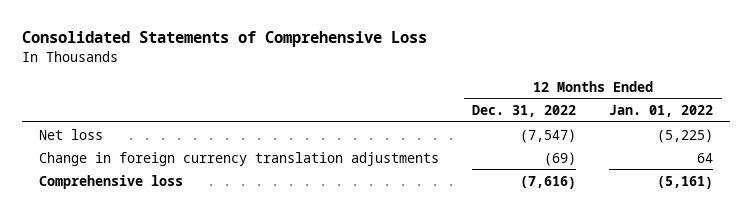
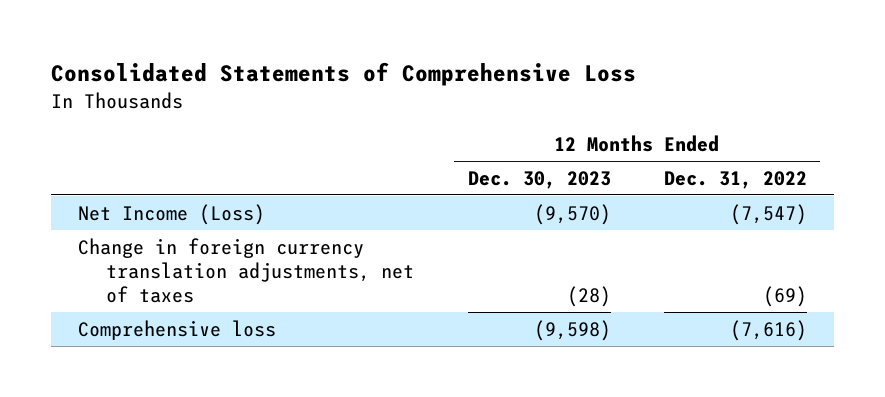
- | 12 Months Ended Dec. 31, 2022 | 12 Months Ended Jan. 01, 2022
+ | 12 Months Ended Dec. 30, 2023 | 12 Months Ended Dec. 31, 2022
- Net loss | (7,547) | (5,225)
- Change in foreign currency translation adjustments | (69) | 64
+ Net Income (Loss) | (9,570) | (7,547)
+ Change in foreign currency translation adjustments, net of taxes | (28) | (69)

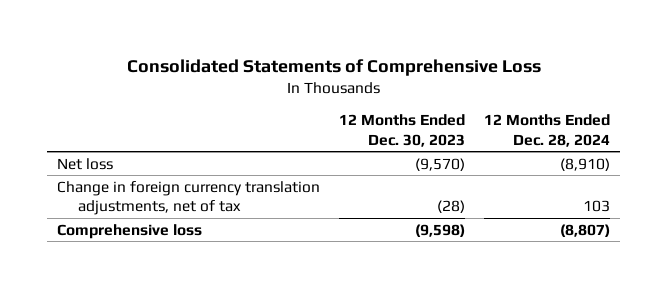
- | 12 Months Ended Dec. 30, 2023 | 12 Months Ended Dec. 31, 2022
+ | 12 Months Ended Dec. 30, 2023 | 12 Months Ended Dec. 28, 2024
- Net Income (Loss) | (9,570) | (7,547)
- Change in foreign currency translation adjustments, net of taxes | (28) | (69)
+ Net loss | (9,570) | (8,910)
+ Change in foreign currency translation adjustments, net of tax | (28) | 103

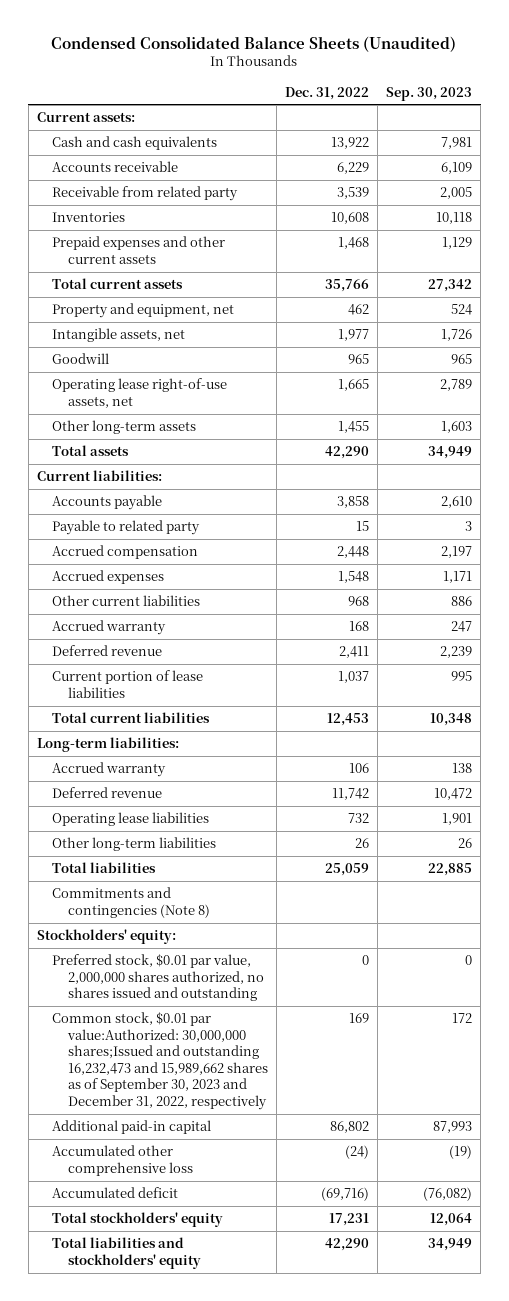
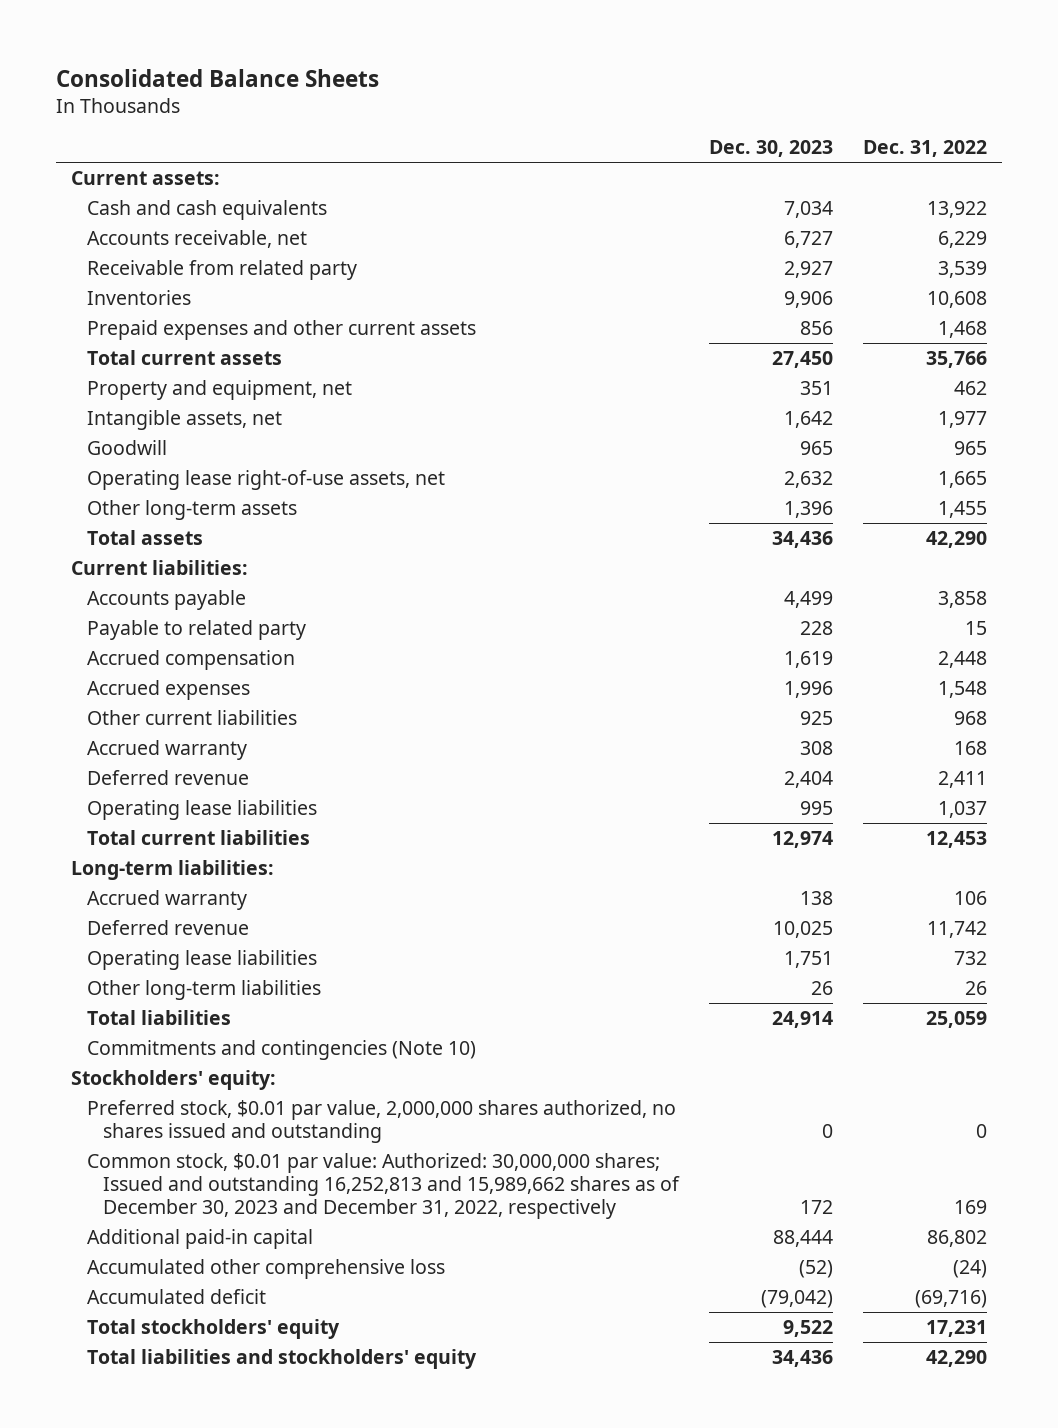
- Condensed Consolidated Balance Sheets (Unaudited)
+ Consolidated Balance Sheets
- | Dec. 31, 2022 | Sep. 30, 2023
+ | Dec. 30, 2023 | Dec. 31, 2022
- Accounts receivable | 6,229 | 6,109
+ Accounts receivable, net | 6,727 | 6,229
- Current portion of lease liabilities | 1,037 | 995
+ Operating lease liabilities | 995 | 1,037
- Commitments and contingencies (Note 8)
+ Commitments and contingencies (Note 10)
- Common stock, $0.01 par value:Authorized: 30,000,000 shares;Issued and outstanding 16,232,473 and 15,989,662 shares as of September 30, 2023 and December 31, 2022, respectively | 169 | 172
+ Common stock, $0.01 par value: Authorized: 30,000,000 shares; Issued and outstanding 16,252,813 and 15,989,662 shares as of December 30, 2023 and December 31, 2022, respectively | 172 | 169

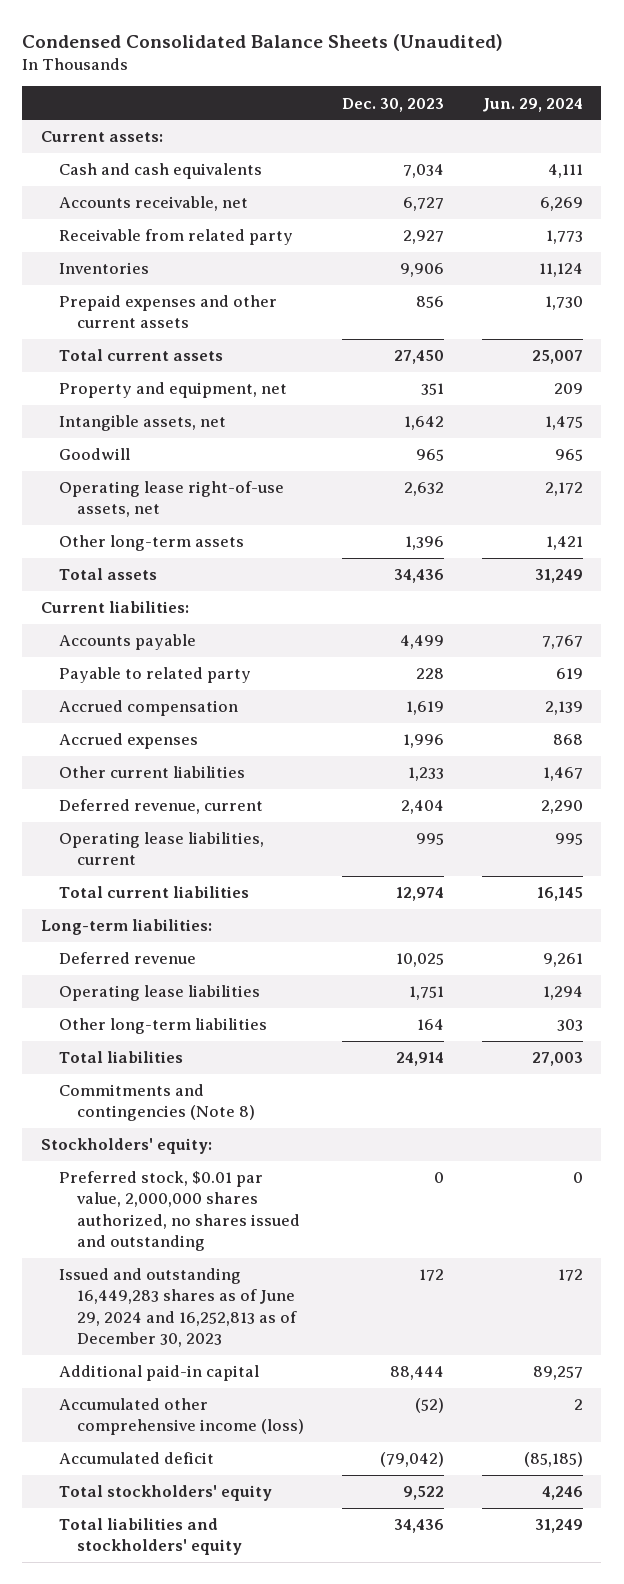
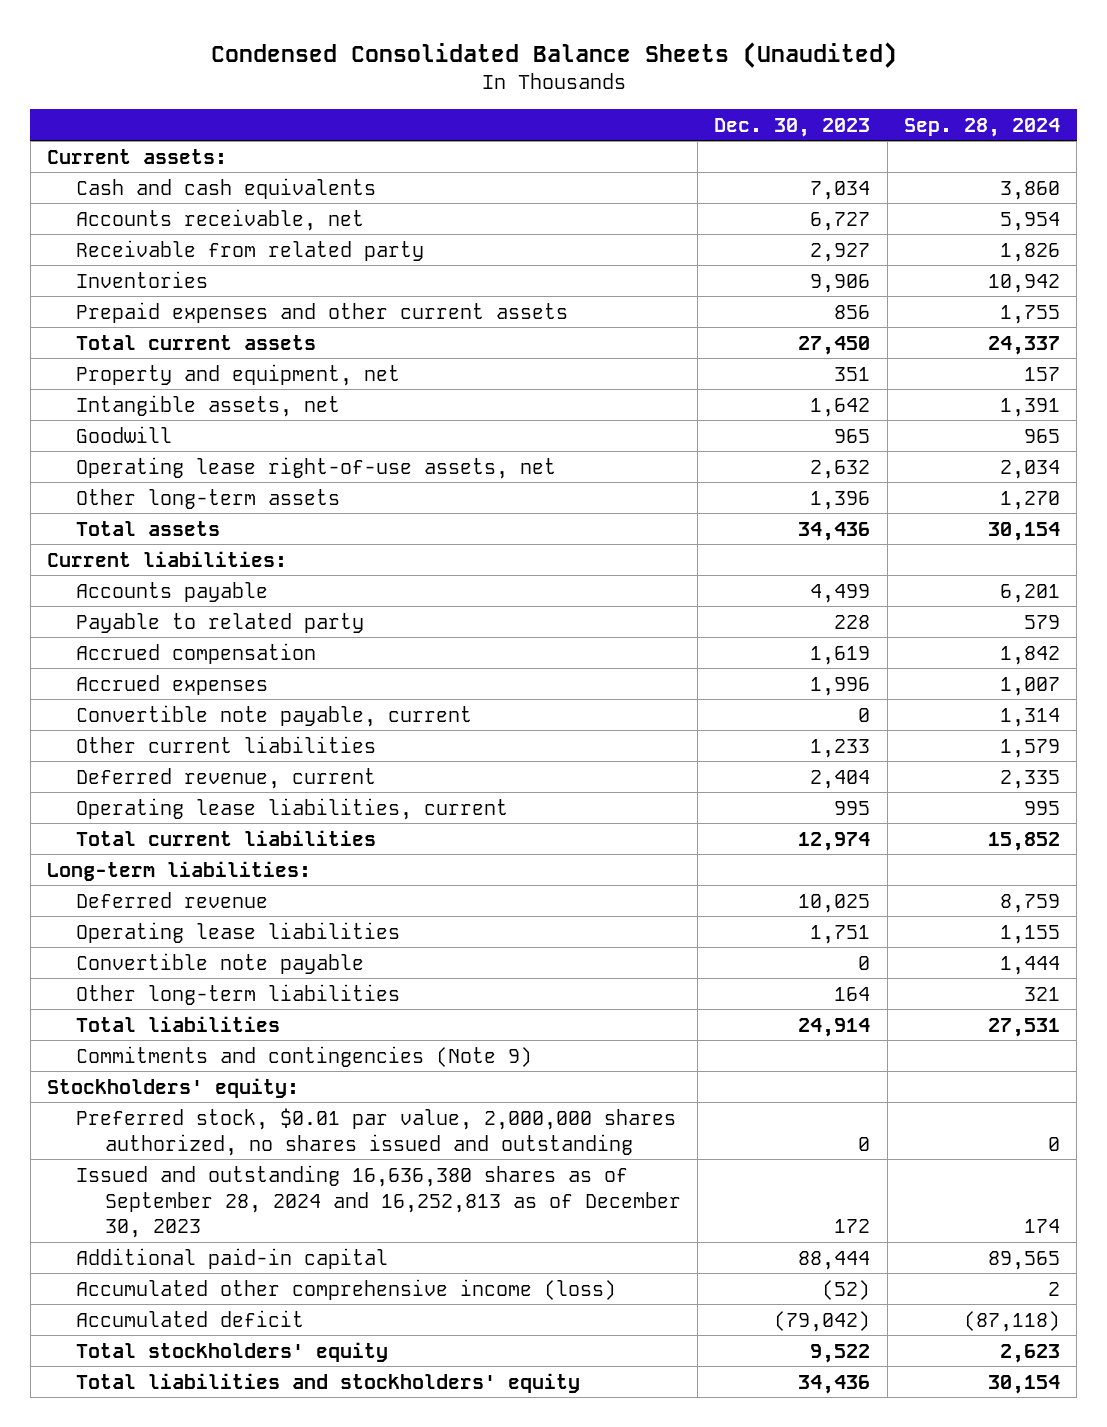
- | Dec. 30, 2023 | Jun. 29, 2024
+ | Dec. 30, 2023 | Sep. 28, 2024
+ Convertible note payable, current | 0 | 1,314
+ Convertible note payable | 0 | 1,444
- Commitments and contingencies (Note 8)
+ Commitments and contingencies (Note 9)
- Issued and outstanding 16,449,283 shares as of June 29, 2024 and 16,252,813 as of December 30, 2023 | 172 | 172
+ Issued and outstanding 16,636,380 shares as of September 28, 2024 and 16,252,813 as of December 30, 2023 | 172 | 174

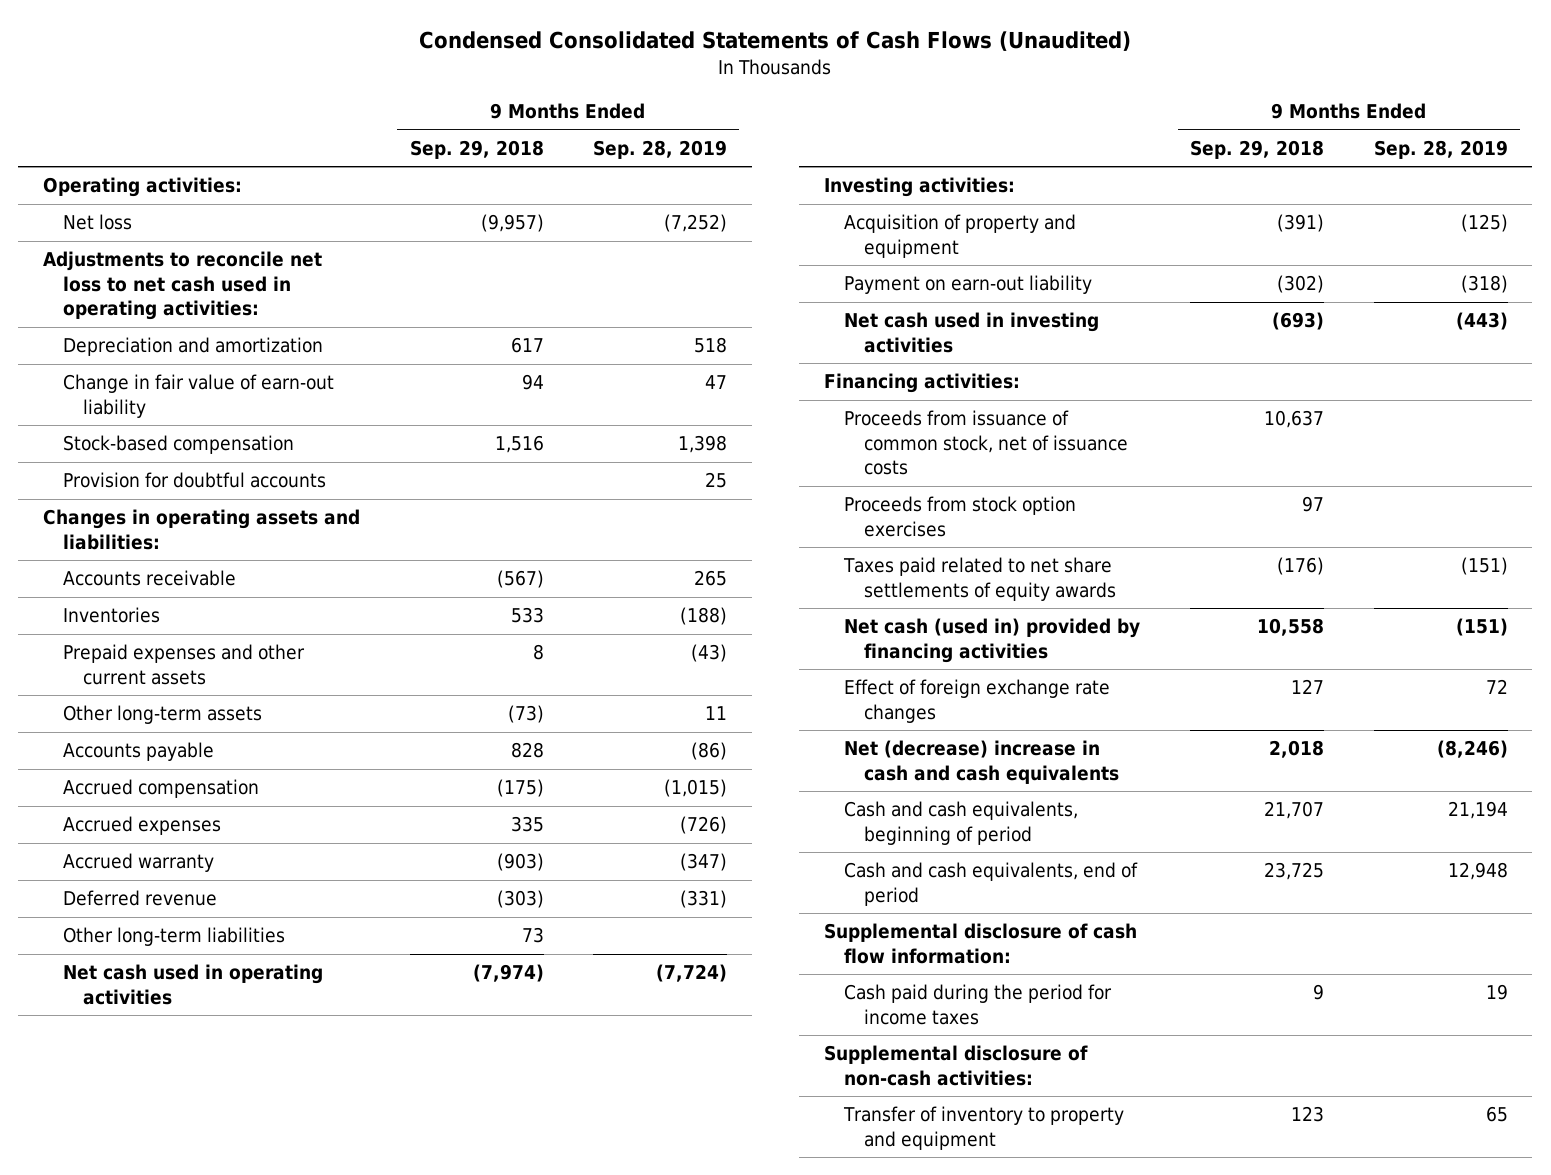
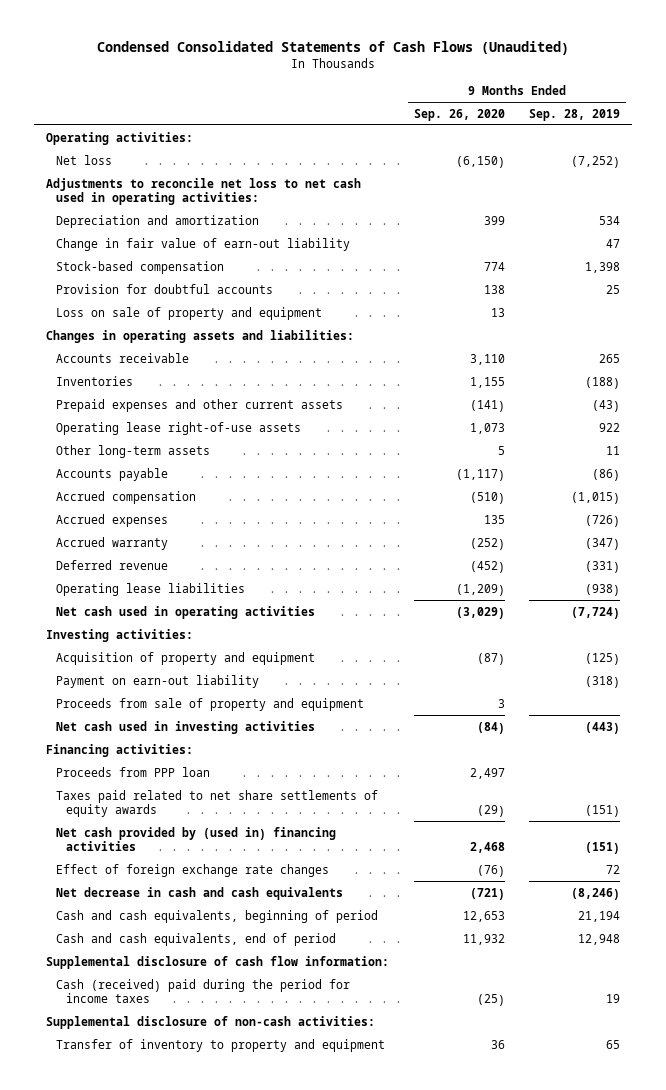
- | 9 Months Ended Sep. 29, 2018 | 9 Months Ended Sep. 28, 2019
+ | 9 Months Ended Sep. 26, 2020 | 9 Months Ended Sep. 28, 2019
- Depreciation and amortization | 617 | 518
+ Depreciation and amortization | 399 | 534
+ Loss on sale of property and equipment | 13 |
+ Operating lease right-of-use assets | 1,073 | 922
- Other long-term liabilities | 73 |
+ Operating lease liabilities | (1,209) | (938)
+ Proceeds from sale of property and equipment | 3 |
- Proceeds from issuance of common stock, net of issuance costs | 10,637 |
- Proceeds from stock option exercises | 97 |
+ Proceeds from PPP loan | 2,497 |
- Net cash (used in) provided by financing activities | 10,558 | (151)
+ Net cash provided by (used in) financing activities | 2,468 | (151)
- Net (decrease) increase in cash and cash equivalents | 2,018 | (8,246)
+ Net decrease in cash and cash equivalents | (721) | (8,246)
- Cash paid during the period for income taxes | 9 | 19
+ Cash (received) paid during the period for income taxes | (25) | 19

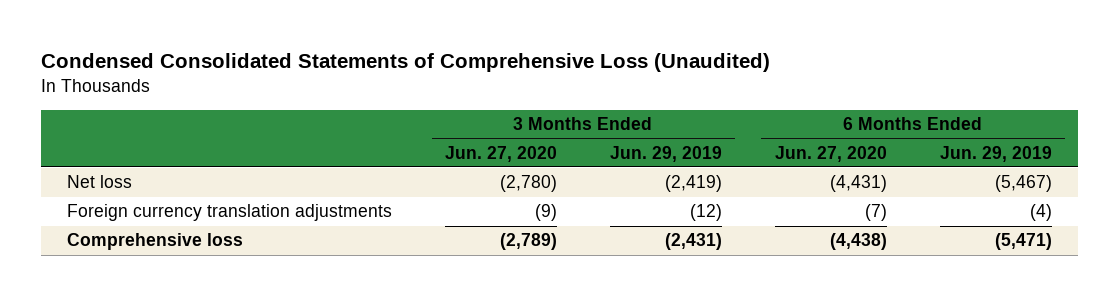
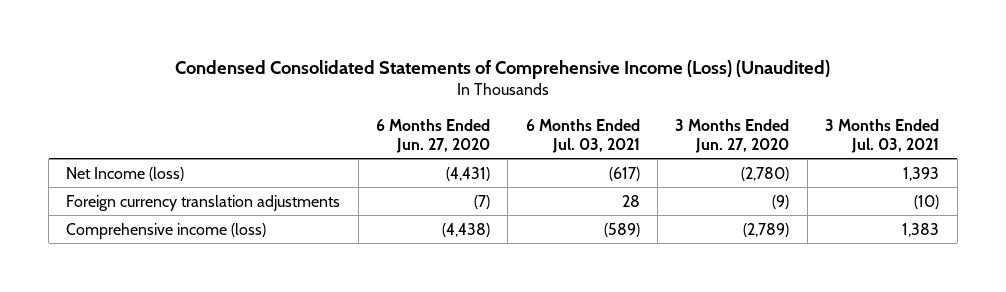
- Condensed Consolidated Statements of Comprehensive Loss (Unaudited)
+ Condensed Consolidated Statements of Comprehensive Income (Loss) (Unaudited)
- | 3 Months Ended Jun. 27, 2020 | 3 Months Ended Jun. 29, 2019 | 6 Months Ended Jun. 27, 2020 | 6 Months Ended Jun. 29, 2019
+ | 6 Months Ended Jun. 27, 2020 | 6 Months Ended Jul. 03, 2021 | 3 Months Ended Jun. 27, 2020 | 3 Months Ended Jul. 03, 2021
- Net loss | (2,780) | (2,419) | (4,431) | (5,467)
+ Net Income (loss) | (4,431) | (617) | (2,780) | 1,393
- Comprehensive loss | (2,789) | (2,431) | (4,438) | (5,471)
+ Comprehensive income (loss) | (4,438) | (589) | (2,789) | 1,383

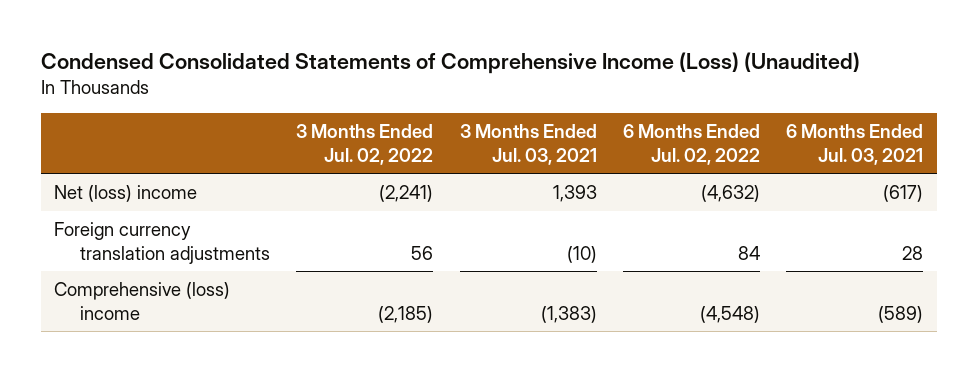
- | 6 Months Ended Jun. 27, 2020 | 6 Months Ended Jul. 03, 2021 | 3 Months Ended Jun. 27, 2020 | 3 Months Ended Jul. 03, 2021
+ | 3 Months Ended Jul. 02, 2022 | 3 Months Ended Jul. 03, 2021 | 6 Months Ended Jul. 02, 2022 | 6 Months Ended Jul. 03, 2021
- Net Income (loss) | (4,431) | (617) | (2,780) | 1,393
+ Net (loss) income | (2,241) | 1,393 | (4,632) | (617)
- Comprehensive income (loss) | (4,438) | (589) | (2,789) | 1,383
+ Comprehensive (loss) income | (2,185) | (1,383) | (4,548) | (589)

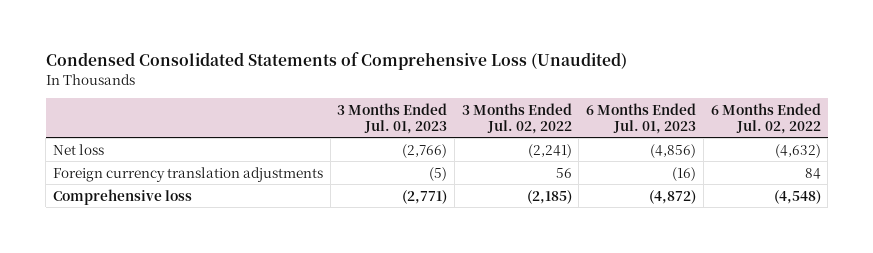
- Condensed Consolidated Statements of Comprehensive Income (Loss) (Unaudited)
+ Condensed Consolidated Statements of Comprehensive Loss (Unaudited)
- | 3 Months Ended Jul. 02, 2022 | 3 Months Ended Jul. 03, 2021 | 6 Months Ended Jul. 02, 2022 | 6 Months Ended Jul. 03, 2021
+ | 3 Months Ended Jul. 01, 2023 | 3 Months Ended Jul. 02, 2022 | 6 Months Ended Jul. 01, 2023 | 6 Months Ended Jul. 02, 2022
- Net (loss) income | (2,241) | 1,393 | (4,632) | (617)
+ Net loss | (2,766) | (2,241) | (4,856) | (4,632)
- Comprehensive (loss) income | (2,185) | (1,383) | (4,548) | (589)
+ Comprehensive loss | (2,771) | (2,185) | (4,872) | (4,548)

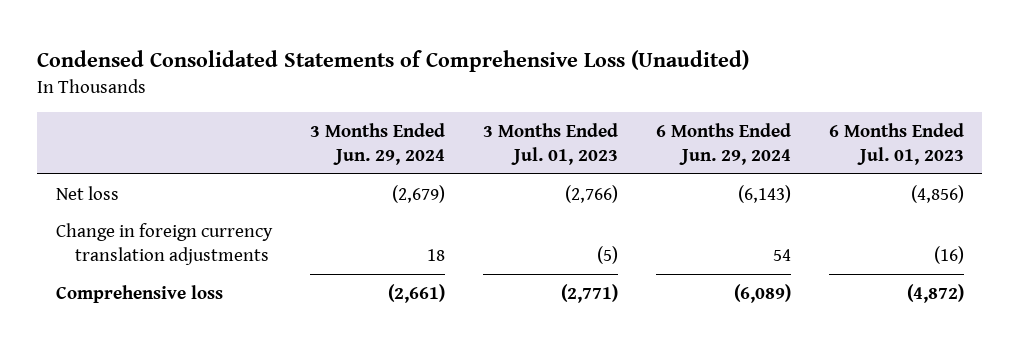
- | 3 Months Ended Jul. 01, 2023 | 3 Months Ended Jul. 02, 2022 | 6 Months Ended Jul. 01, 2023 | 6 Months Ended Jul. 02, 2022
+ | 3 Months Ended Jun. 29, 2024 | 3 Months Ended Jul. 01, 2023 | 6 Months Ended Jun. 29, 2024 | 6 Months Ended Jul. 01, 2023
- Foreign currency translation adjustments | (5) | 56 | (16) | 84
+ Change in foreign currency translation adjustments | 18 | (5) | 54 | (16)

